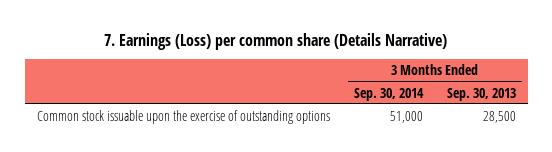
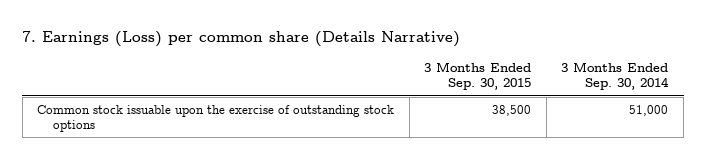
- | 3 Months Ended Sep. 30, 2014 | 3 Months Ended Sep. 30, 2013
+ | 3 Months Ended Sep. 30, 2015 | 3 Months Ended Sep. 30, 2014
- Common stock issuable upon the exercise of outstanding options | 51,000 | 28,500
+ Common stock issuable upon the exercise of outstanding stock options | 38,500 | 51,000

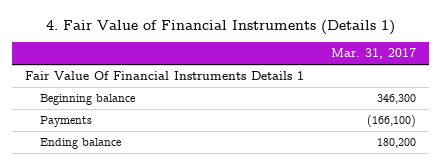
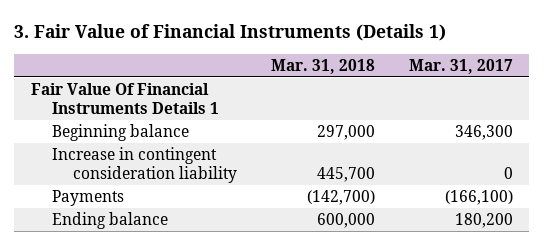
- 4. Fair Value of Financial Instruments (Details 1)
+ 3. Fair Value of Financial Instruments (Details 1)
- | Mar. 31, 2017
+ | Mar. 31, 2018 | Mar. 31, 2017
+ Increase in contingent consideration liability | 445,700 | 0

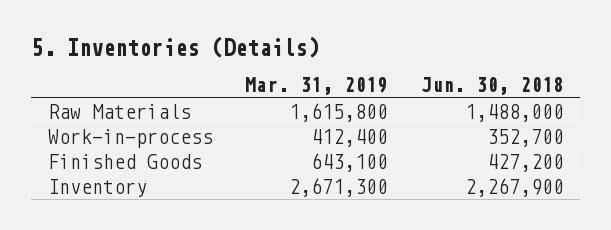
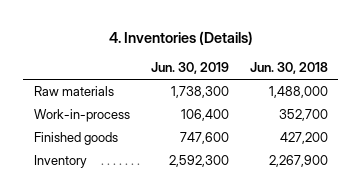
- 5. Inventories (Details)
+ 4. Inventories (Details)
- | Mar. 31, 2019 | Jun. 30, 2018
+ | Jun. 30, 2019 | Jun. 30, 2018
- Raw Materials | 1,615,800 | 1,488,000
+ Raw materials | 1,738,300 | 1,488,000
- Finished Goods | 643,100 | 427,200
+ Finished goods | 747,600 | 427,200

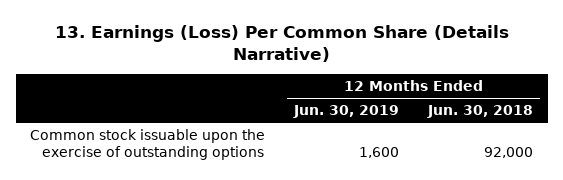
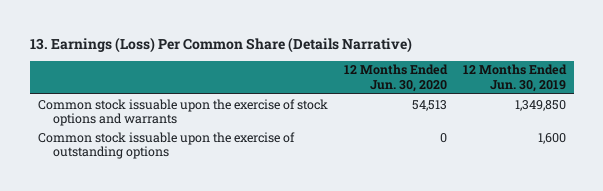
- | 12 Months Ended Jun. 30, 2019 | 12 Months Ended Jun. 30, 2018
+ | 12 Months Ended Jun. 30, 2020 | 12 Months Ended Jun. 30, 2019
+ Common stock issuable upon the exercise of stock options and warrants | 54,513 | 1,349,850

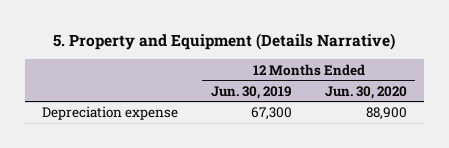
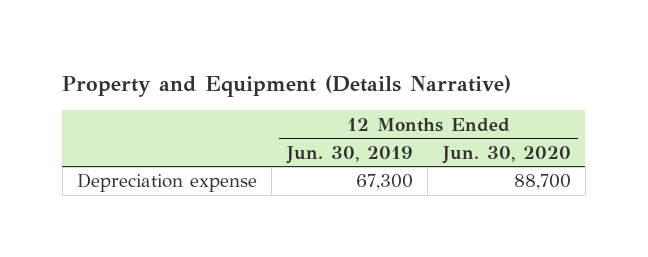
- 5. Property and Equipment (Details Narrative)
+ Property and Equipment (Details Narrative)
- Depreciation expense | 67,300 | 88,900
+ Depreciation expense | 67,300 | 88,700

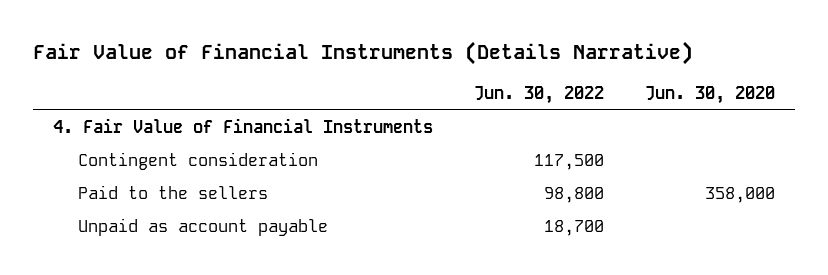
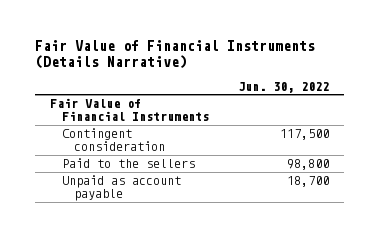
- | Jun. 30, 2022 | Jun. 30, 2020
+ | Jun. 30, 2022
- 4. Fair Value of Financial Instruments
+ Fair Value of Financial Instruments

